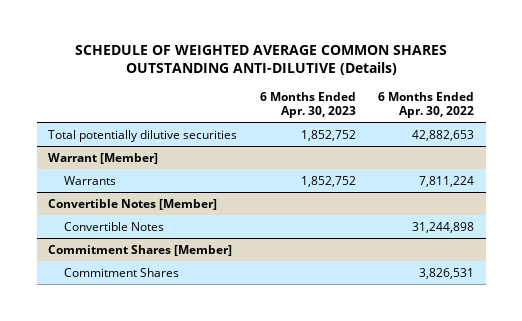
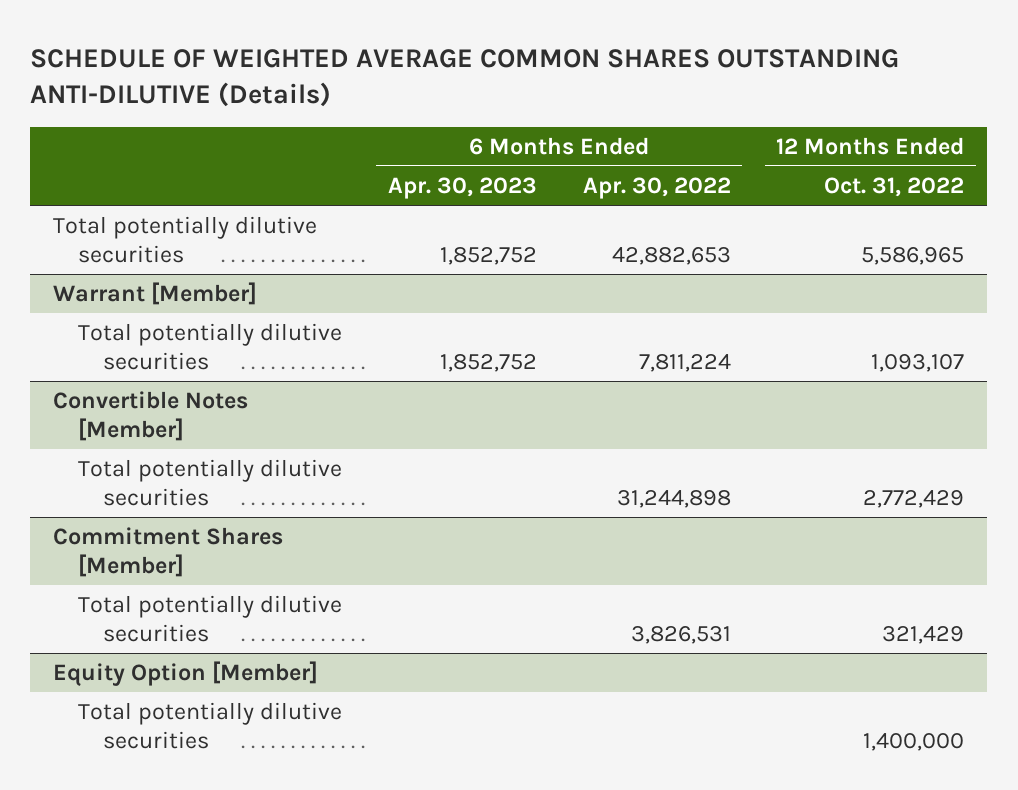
- | 6 Months Ended Apr. 30, 2023 | 6 Months Ended Apr. 30, 2022
+ | 6 Months Ended Apr. 30, 2023 | 6 Months Ended Apr. 30, 2022 | 12 Months Ended Oct. 31, 2022
@ Warrant [Member]
- Warrants | 1,852,752 | 7,811,224
+ Total potentially dilutive securities | 1,852,752 | 7,811,224 | 1,093,107
@ Convertible Notes [Member]
- Convertible Notes | | 31,244,898
+ Total potentially dilutive securities | | 31,244,898 | 2,772,429
@ Commitment Shares [Member]
- Commitment Shares | | 3,826,531
+ Total potentially dilutive securities | | 3,826,531 | 321,429
+ Equity Option [Member]
+ Total potentially dilutive securities | | | 1,400,000

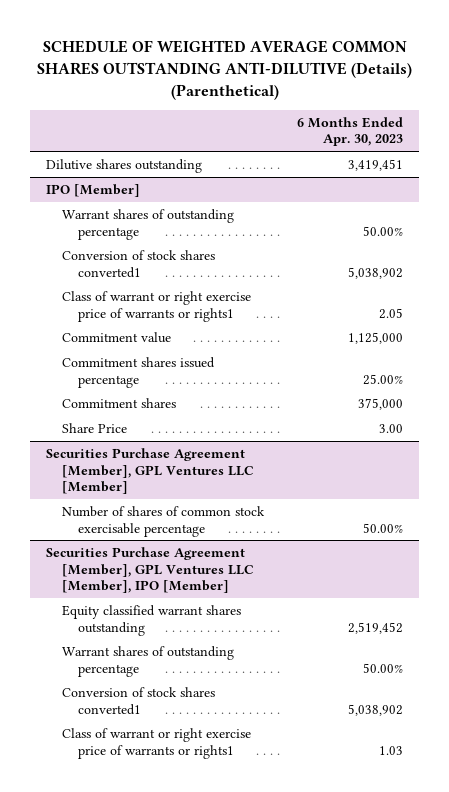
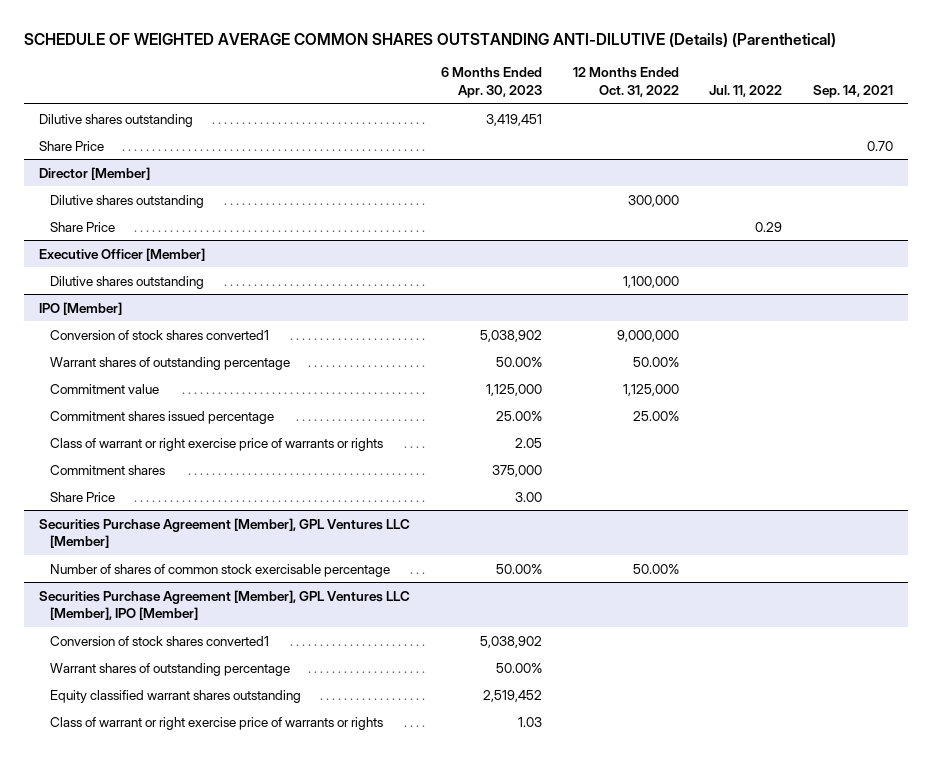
- | 6 Months Ended Apr. 30, 2023
+ | 6 Months Ended Apr. 30, 2023 | 12 Months Ended Oct. 31, 2022 | Jul. 11, 2022 | Sep. 14, 2021
+ Share Price | | | | 0.70
+ Director [Member]
+ Dilutive shares outstanding | | 300,000 | |
+ Share Price | | | 0.29 |
+ Executive Officer [Member]
+ Dilutive shares outstanding | | 1,100,000 | |
@ IPO [Member]
- Class of warrant or right exercise price of warrants or rights1 | 2.05
moved down: Warrant shares of outstanding percentage | 50.00% | 50.00% | |
+ Class of warrant or right exercise price of warrants or rights | 2.05 | | |
@ Securities Purchase Agreement [Member], GPL Ventures LLC [Member], IPO [Member]
- Class of warrant or right exercise price of warrants or rights1 | 1.03
moved down: Warrant shares of outstanding percentage | 50.00% | | |
moved down: Equity classified warrant shares outstanding | 2,519,452 | | |
+ Class of warrant or right exercise price of warrants or rights | 1.03 | | |

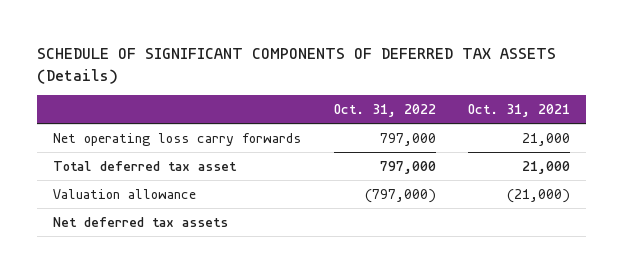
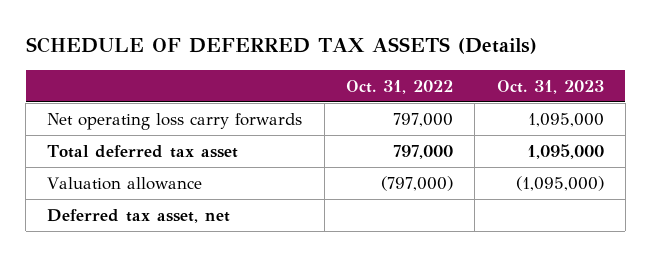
- SCHEDULE OF SIGNIFICANT COMPONENTS OF DEFERRED TAX ASSETS (Details)
+ SCHEDULE OF DEFERRED TAX ASSETS (Details)
- | Oct. 31, 2022 | Oct. 31, 2021
+ | Oct. 31, 2022 | Oct. 31, 2023
- Net deferred tax assets
+ Deferred tax asset, net

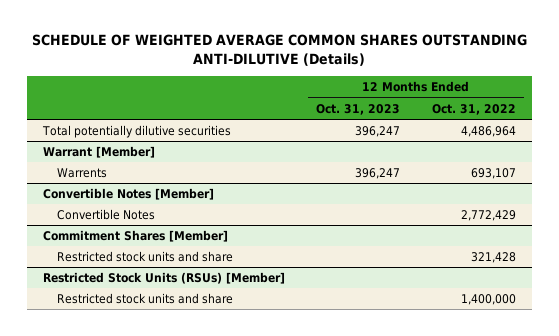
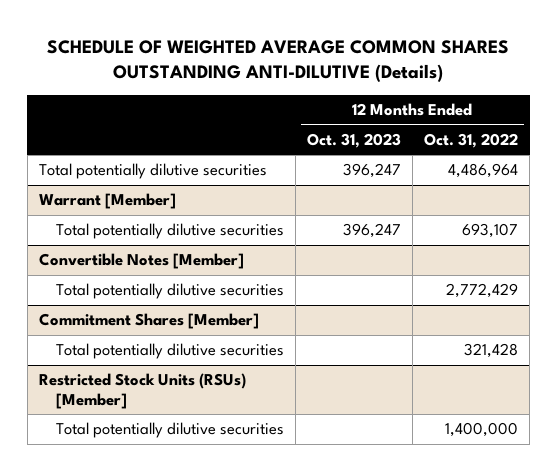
@ Warrant [Member]
- Warrents | 396,247 | 693,107
+ Total potentially dilutive securities | 396,247 | 693,107
@ Convertible Notes [Member]
- Convertible Notes | | 2,772,429
+ Total potentially dilutive securities | | 2,772,429
@ Commitment Shares [Member]
- Restricted stock units and share | | 321,428
+ Total potentially dilutive securities | | 321,428
@ Restricted Stock Units (RSUs) [Member]
- Restricted stock units and share | | 1,400,000
+ Total potentially dilutive securities | | 1,400,000

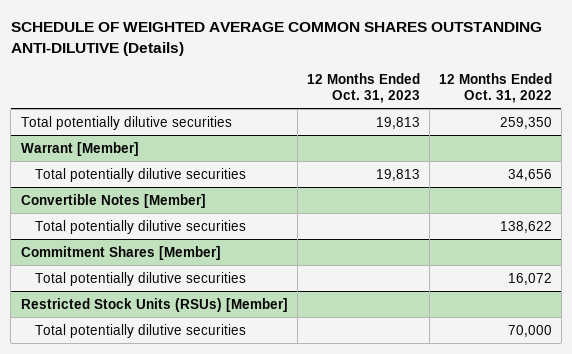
- Total potentially dilutive securities | 396,247 | 4,486,964
+ Total potentially dilutive securities | 19,813 | 259,350
@ Warrant [Member]
- Total potentially dilutive securities | 396,247 | 693,107
+ Total potentially dilutive securities | 19,813 | 34,656
@ Convertible Notes [Member]
- Total potentially dilutive securities | | 2,772,429
+ Total potentially dilutive securities | | 138,622
@ Commitment Shares [Member]
- Total potentially dilutive securities | | 321,428
+ Total potentially dilutive securities | | 16,072
@ Restricted Stock Units (RSUs) [Member]
- Total potentially dilutive securities | | 1,400,000
+ Total potentially dilutive securities | | 70,000

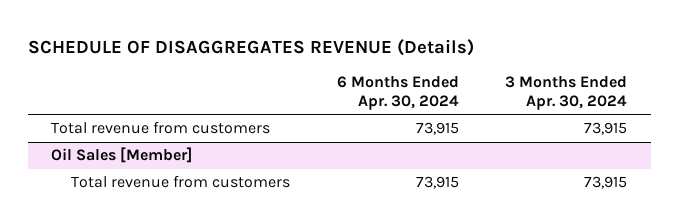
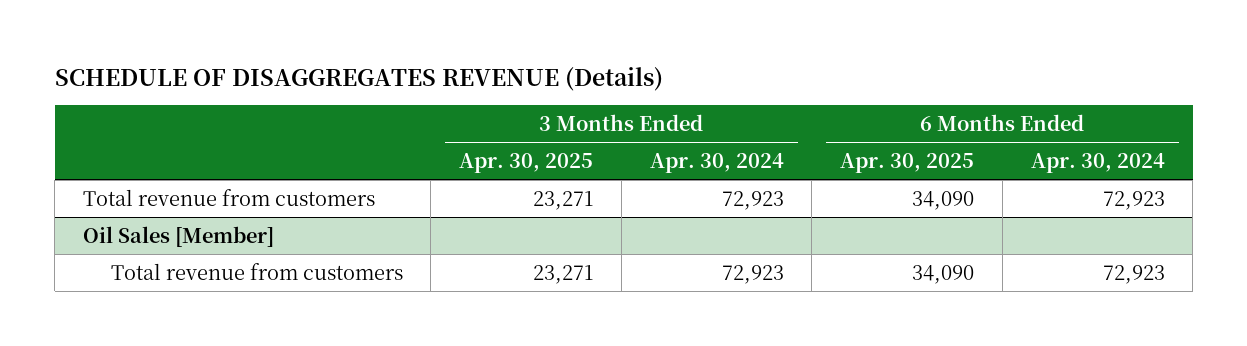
- | 6 Months Ended Apr. 30, 2024 | 3 Months Ended Apr. 30, 2024
+ | 3 Months Ended Apr. 30, 2025 | 3 Months Ended Apr. 30, 2024 | 6 Months Ended Apr. 30, 2025 | 6 Months Ended Apr. 30, 2024
- Total revenue from customers | 73,915 | 73,915
+ Total revenue from customers | 23,271 | 72,923 | 34,090 | 72,923
@ Oil Sales [Member]
- Total revenue from customers | 73,915 | 73,915
+ Total revenue from customers | 23,271 | 72,923 | 34,090 | 72,923

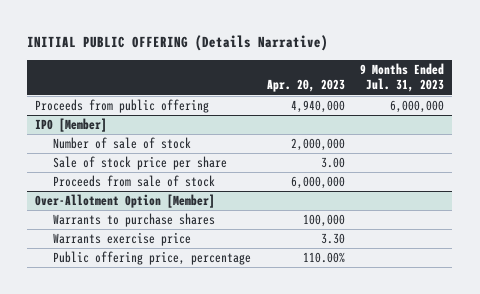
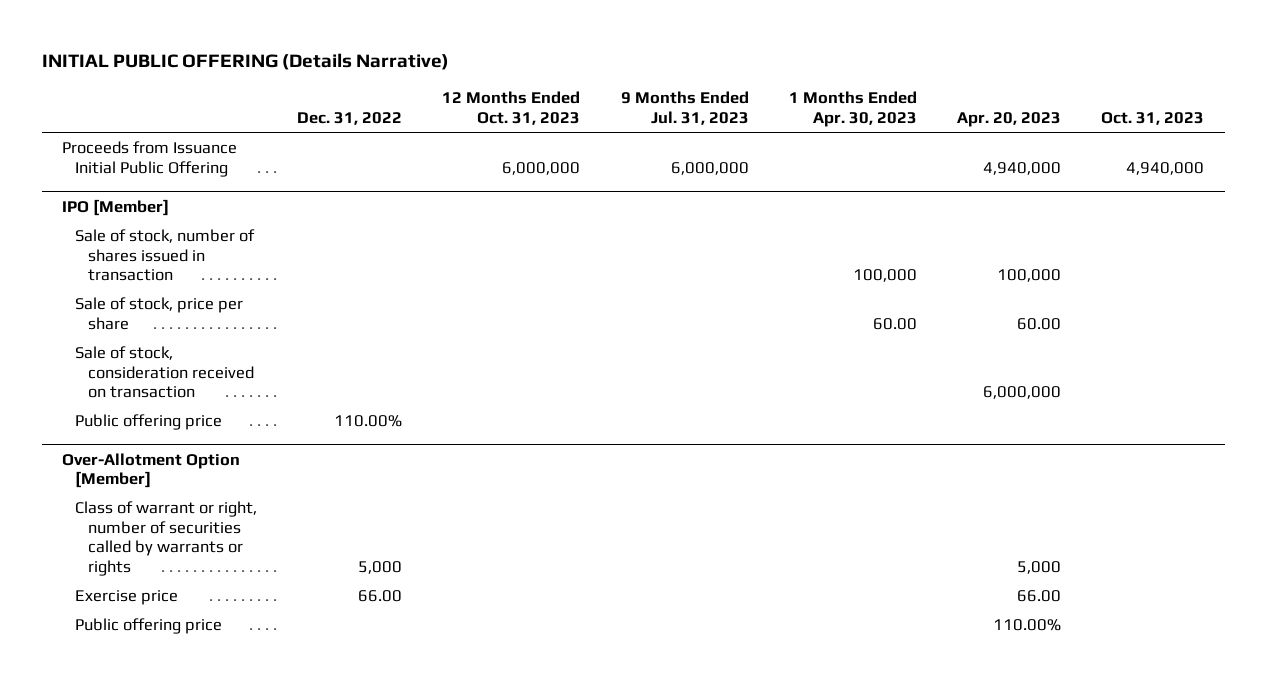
- | Apr. 20, 2023 | 9 Months Ended Jul. 31, 2023
+ | Dec. 31, 2022 | 12 Months Ended Oct. 31, 2023 | 9 Months Ended Jul. 31, 2023 | 1 Months Ended Apr. 30, 2023 | Apr. 20, 2023 | Oct. 31, 2023
- Proceeds from public offering | 4,940,000 | 6,000,000
+ Proceeds from Issuance Initial Public Offering | | 6,000,000 | 6,000,000 | | 4,940,000 | 4,940,000
@ IPO [Member]
- Number of sale of stock | 2,000,000 |
- Sale of stock price per share | 3.00 |
- Proceeds from sale of stock | 6,000,000 |
+ Sale of stock, number of shares issued in transaction | | | | 100,000 | 100,000 |
+ Sale of stock, price per share | | | | 60.00 | 60.00 |
+ Sale of stock, consideration received on transaction | | | | | 6,000,000 |
+ Public offering price | 110.00% | | | | |
@ Over-Allotment Option [Member]
- Warrants to purchase shares | 100,000 |
- Warrants exercise price | 3.30 |
- Public offering price, percentage | 110.00% |
+ Class of warrant or right, number of securities called by warrants or rights | 5,000 | | | | 5,000 |
+ Exercise price | 66.00 | | | | 66.00 |
+ Public offering price | | | | | 110.00% |

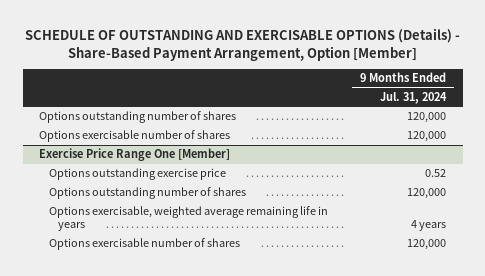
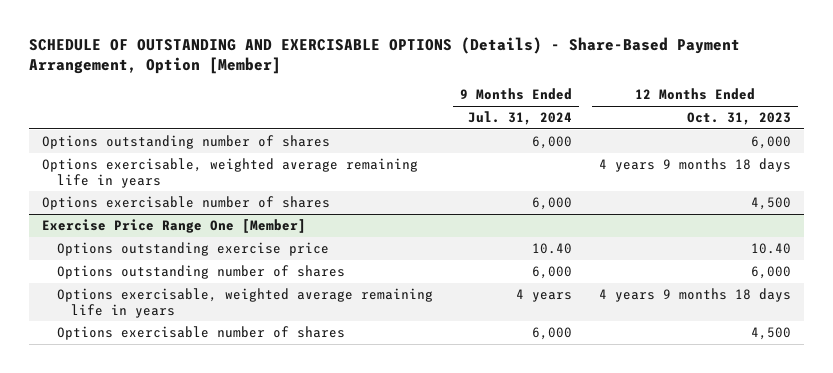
- | 9 Months Ended Jul. 31, 2024
+ | 9 Months Ended Jul. 31, 2024 | 12 Months Ended Oct. 31, 2023
- Options outstanding number of shares | 120,000
- Options exercisable number of shares | 120,000
+ Options outstanding number of shares | 6,000 | 6,000
+ Options exercisable, weighted average remaining life in years | | 4 years 9 months 18 days
+ Options exercisable number of shares | 6,000 | 4,500
@ Exercise Price Range One [Member]
- Options outstanding exercise price | 0.52
- Options outstanding number of shares | 120,000
+ Options outstanding exercise price | 10.40 | 10.40
+ Options outstanding number of shares | 6,000 | 6,000
- Options exercisable number of shares | 120,000
+ Options exercisable number of shares | 6,000 | 4,500

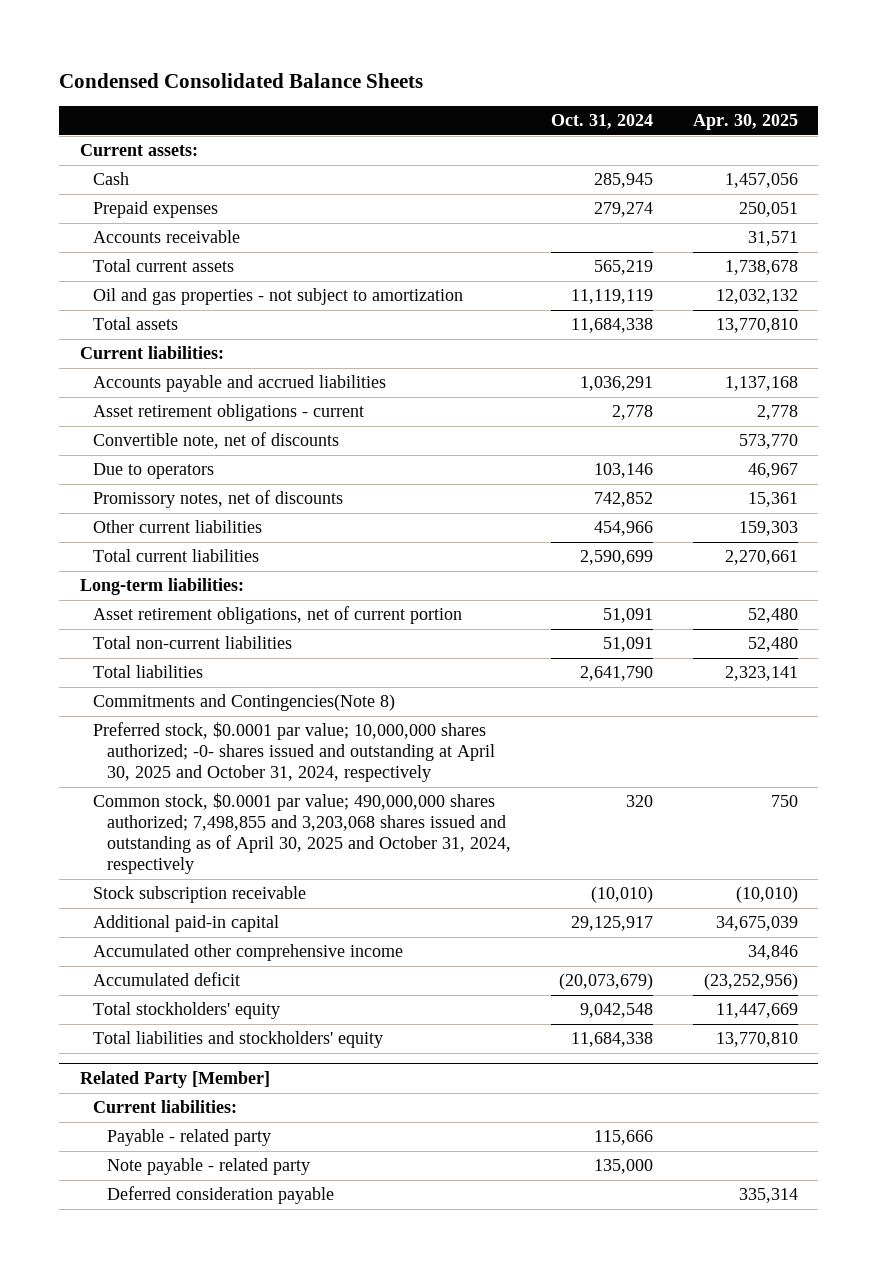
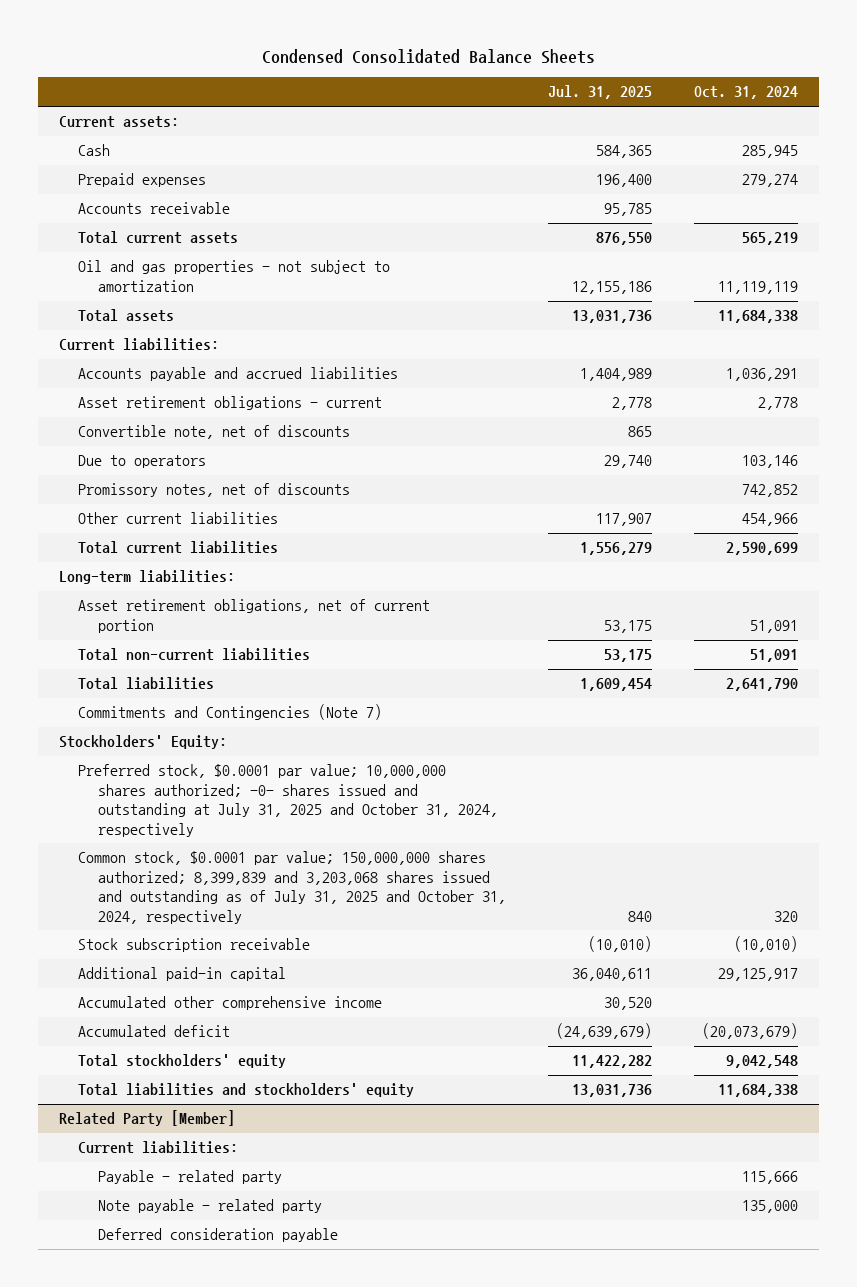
- | Oct. 31, 2024 | Apr. 30, 2025
+ | Jul. 31, 2025 | Oct. 31, 2024
- Commitments and Contingencies(Note 8)
- Preferred stock, $0.0001 par value; 10,000,000 shares authorized; -0- shares issued and outstanding at April 30, 2025 and October 31, 2024, respectively
- Common stock, $0.0001 par value; 490,000,000 shares authorized; 7,498,855 and 3,203,068 shares issued and outstanding as of April 30, 2025 and October 31, 2024, respectively | 320 | 750
+ Commitments and Contingencies (Note 7)
+ Stockholders' Equity:
+ Preferred stock, $0.0001 par value; 10,000,000 shares authorized; -0- shares issued and outstanding at July 31, 2025 and October 31, 2024, respectively
+ Common stock, $0.0001 par value; 150,000,000 shares authorized; 8,399,839 and 3,203,068 shares issued and outstanding as of July 31, 2025 and October 31, 2024, respectively | 840 | 320

